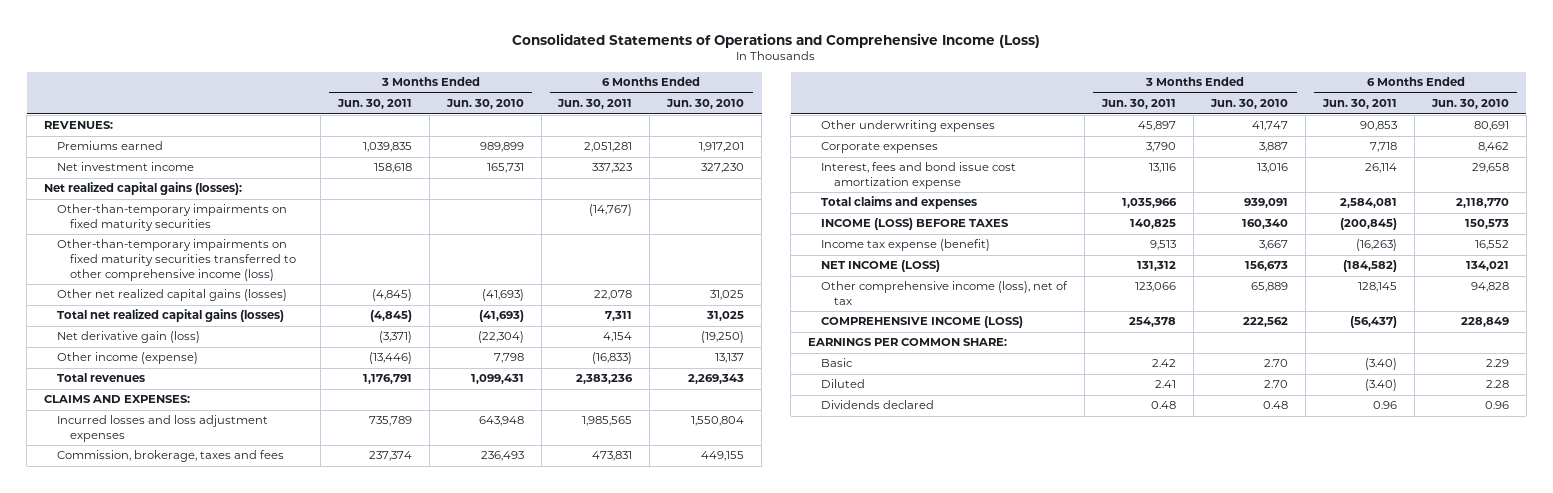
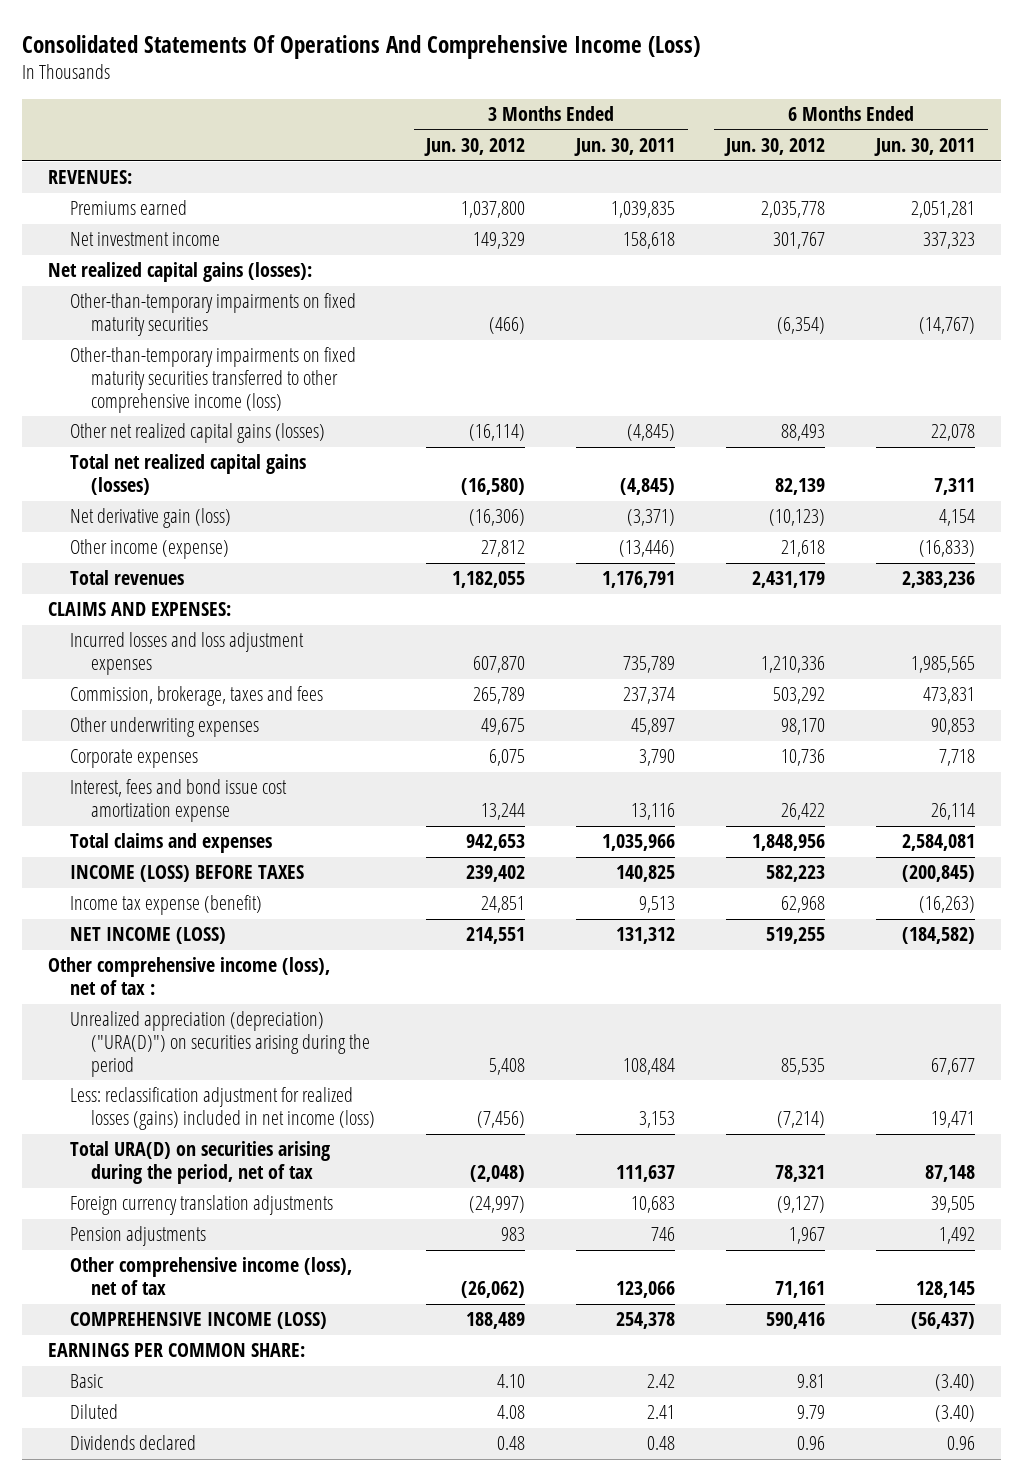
- Consolidated Statements of Operations and Comprehensive Income (Loss)
+ Consolidated Statements Of Operations And Comprehensive Income (Loss)
- | 3 Months Ended Jun. 30, 2011 | 3 Months Ended Jun. 30, 2010 | 6 Months Ended Jun. 30, 2011 | 6 Months Ended Jun. 30, 2010
+ | 3 Months Ended Jun. 30, 2012 | 3 Months Ended Jun. 30, 2011 | 6 Months Ended Jun. 30, 2012 | 6 Months Ended Jun. 30, 2011
+ Other comprehensive income (loss), net of tax :
+ Unrealized appreciation (depreciation) ("URA(D)") on securities arising during the period | 5,408 | 108,484 | 85,535 | 67,677
+ Less: reclassification adjustment for realized losses (gains) included in net income (loss) | (7,456) | 3,153 | (7,214) | 19,471
+ Total URA(D) on securities arising during the period, net of tax | (2,048) | 111,637 | 78,321 | 87,148
+ Foreign currency translation adjustments | (24,997) | 10,683 | (9,127) | 39,505
+ Pension adjustments | 983 | 746 | 1,967 | 1,492

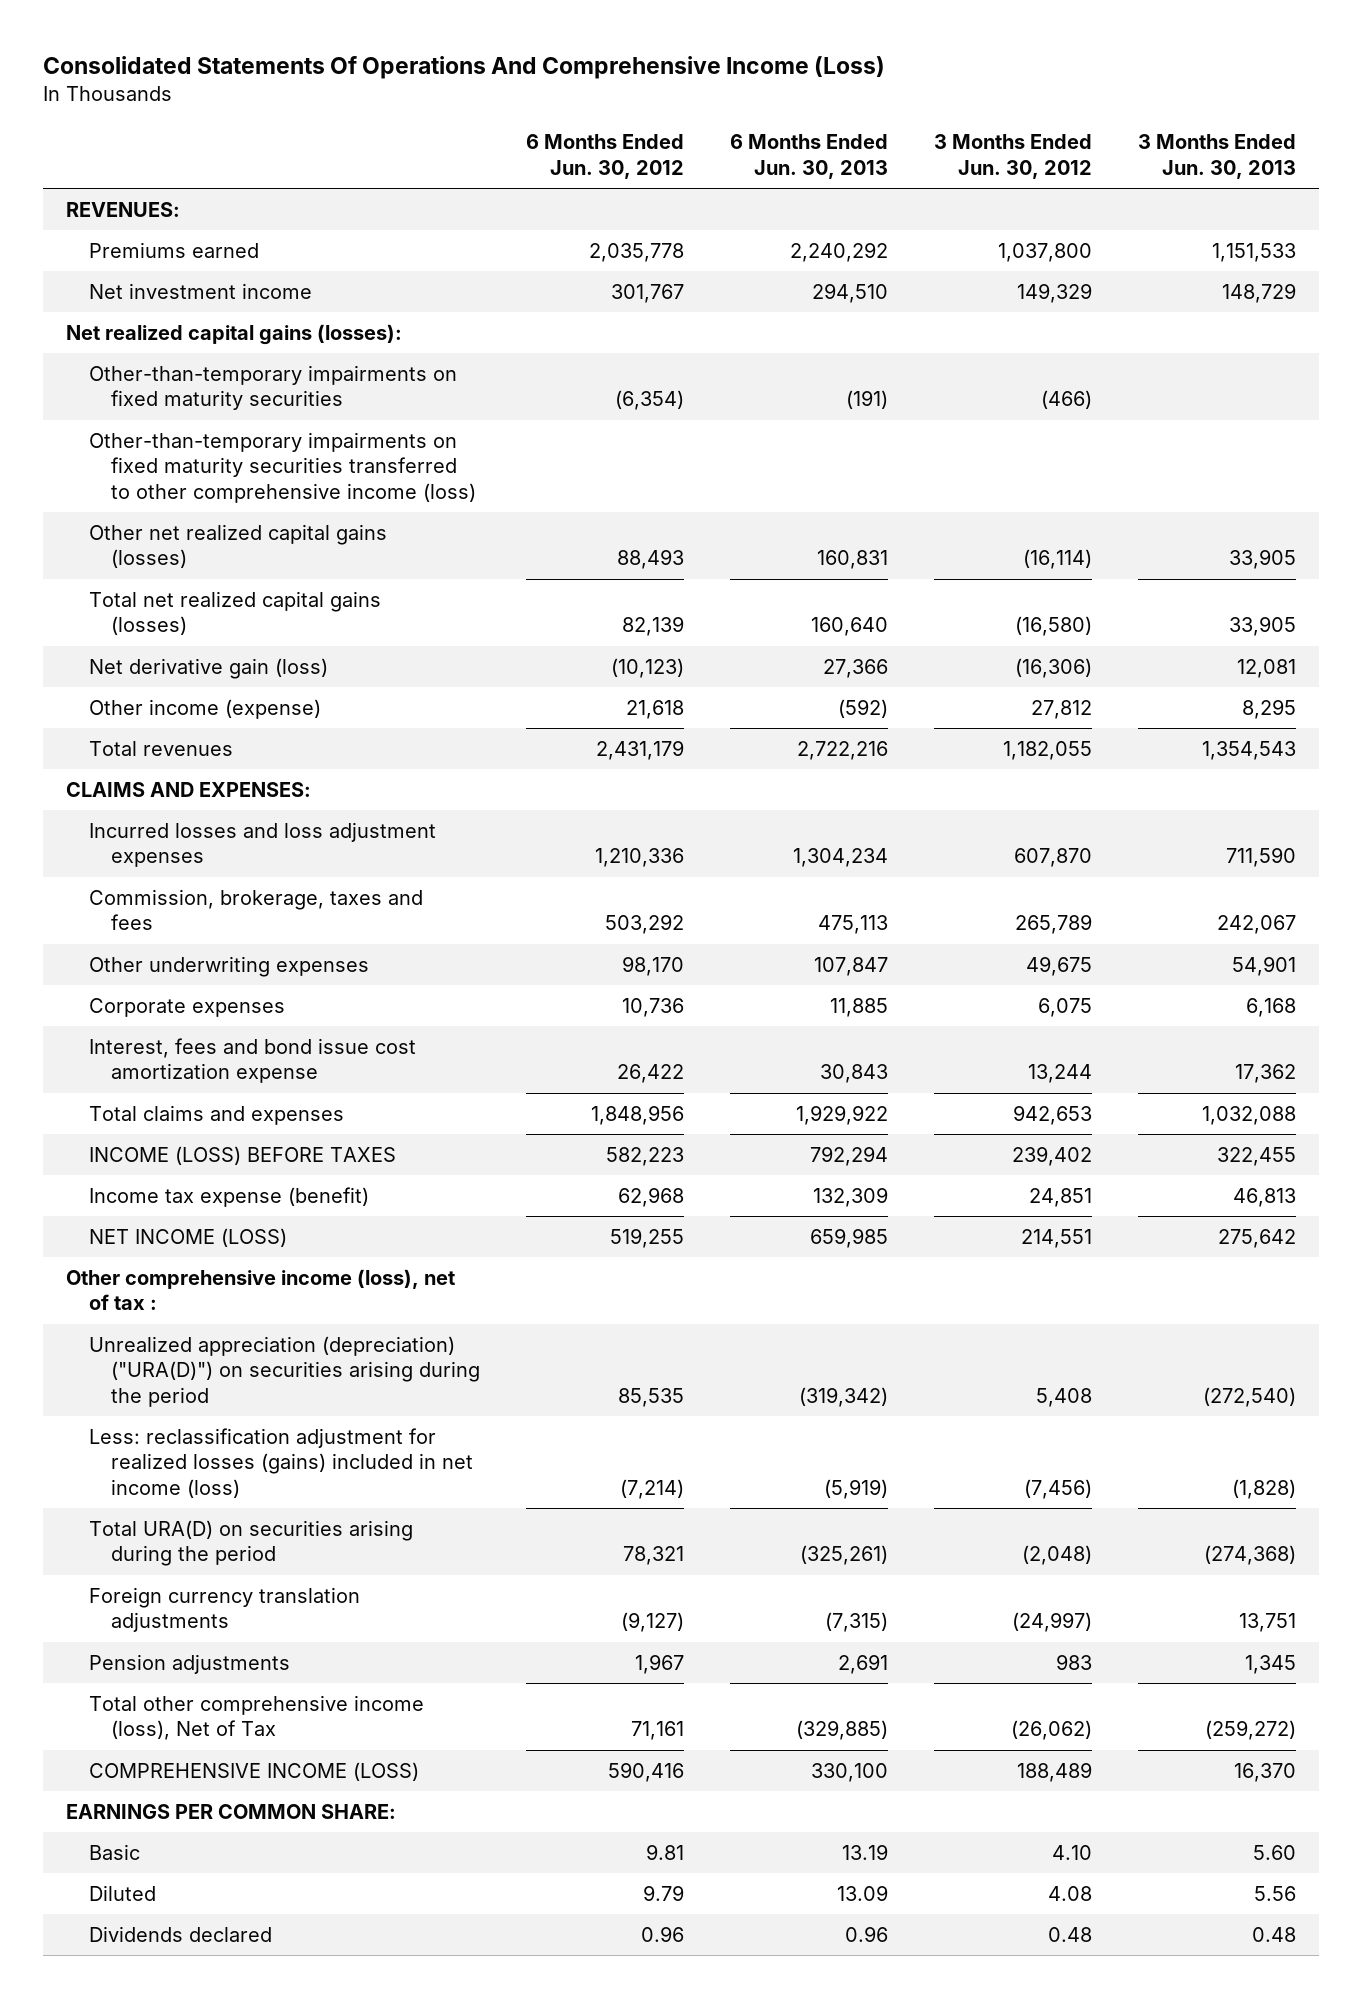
- | 3 Months Ended Jun. 30, 2012 | 3 Months Ended Jun. 30, 2011 | 6 Months Ended Jun. 30, 2012 | 6 Months Ended Jun. 30, 2011
+ | 6 Months Ended Jun. 30, 2012 | 6 Months Ended Jun. 30, 2013 | 3 Months Ended Jun. 30, 2012 | 3 Months Ended Jun. 30, 2013
- Total URA(D) on securities arising during the period, net of tax | (2,048) | 111,637 | 78,321 | 87,148
+ Total URA(D) on securities arising during the period | 78,321 | (325,261) | (2,048) | (274,368)
- Other comprehensive income (loss), net of tax | (26,062) | 123,066 | 71,161 | 128,145
+ Total other comprehensive income (loss), Net of Tax | 71,161 | (329,885) | (26,062) | (259,272)

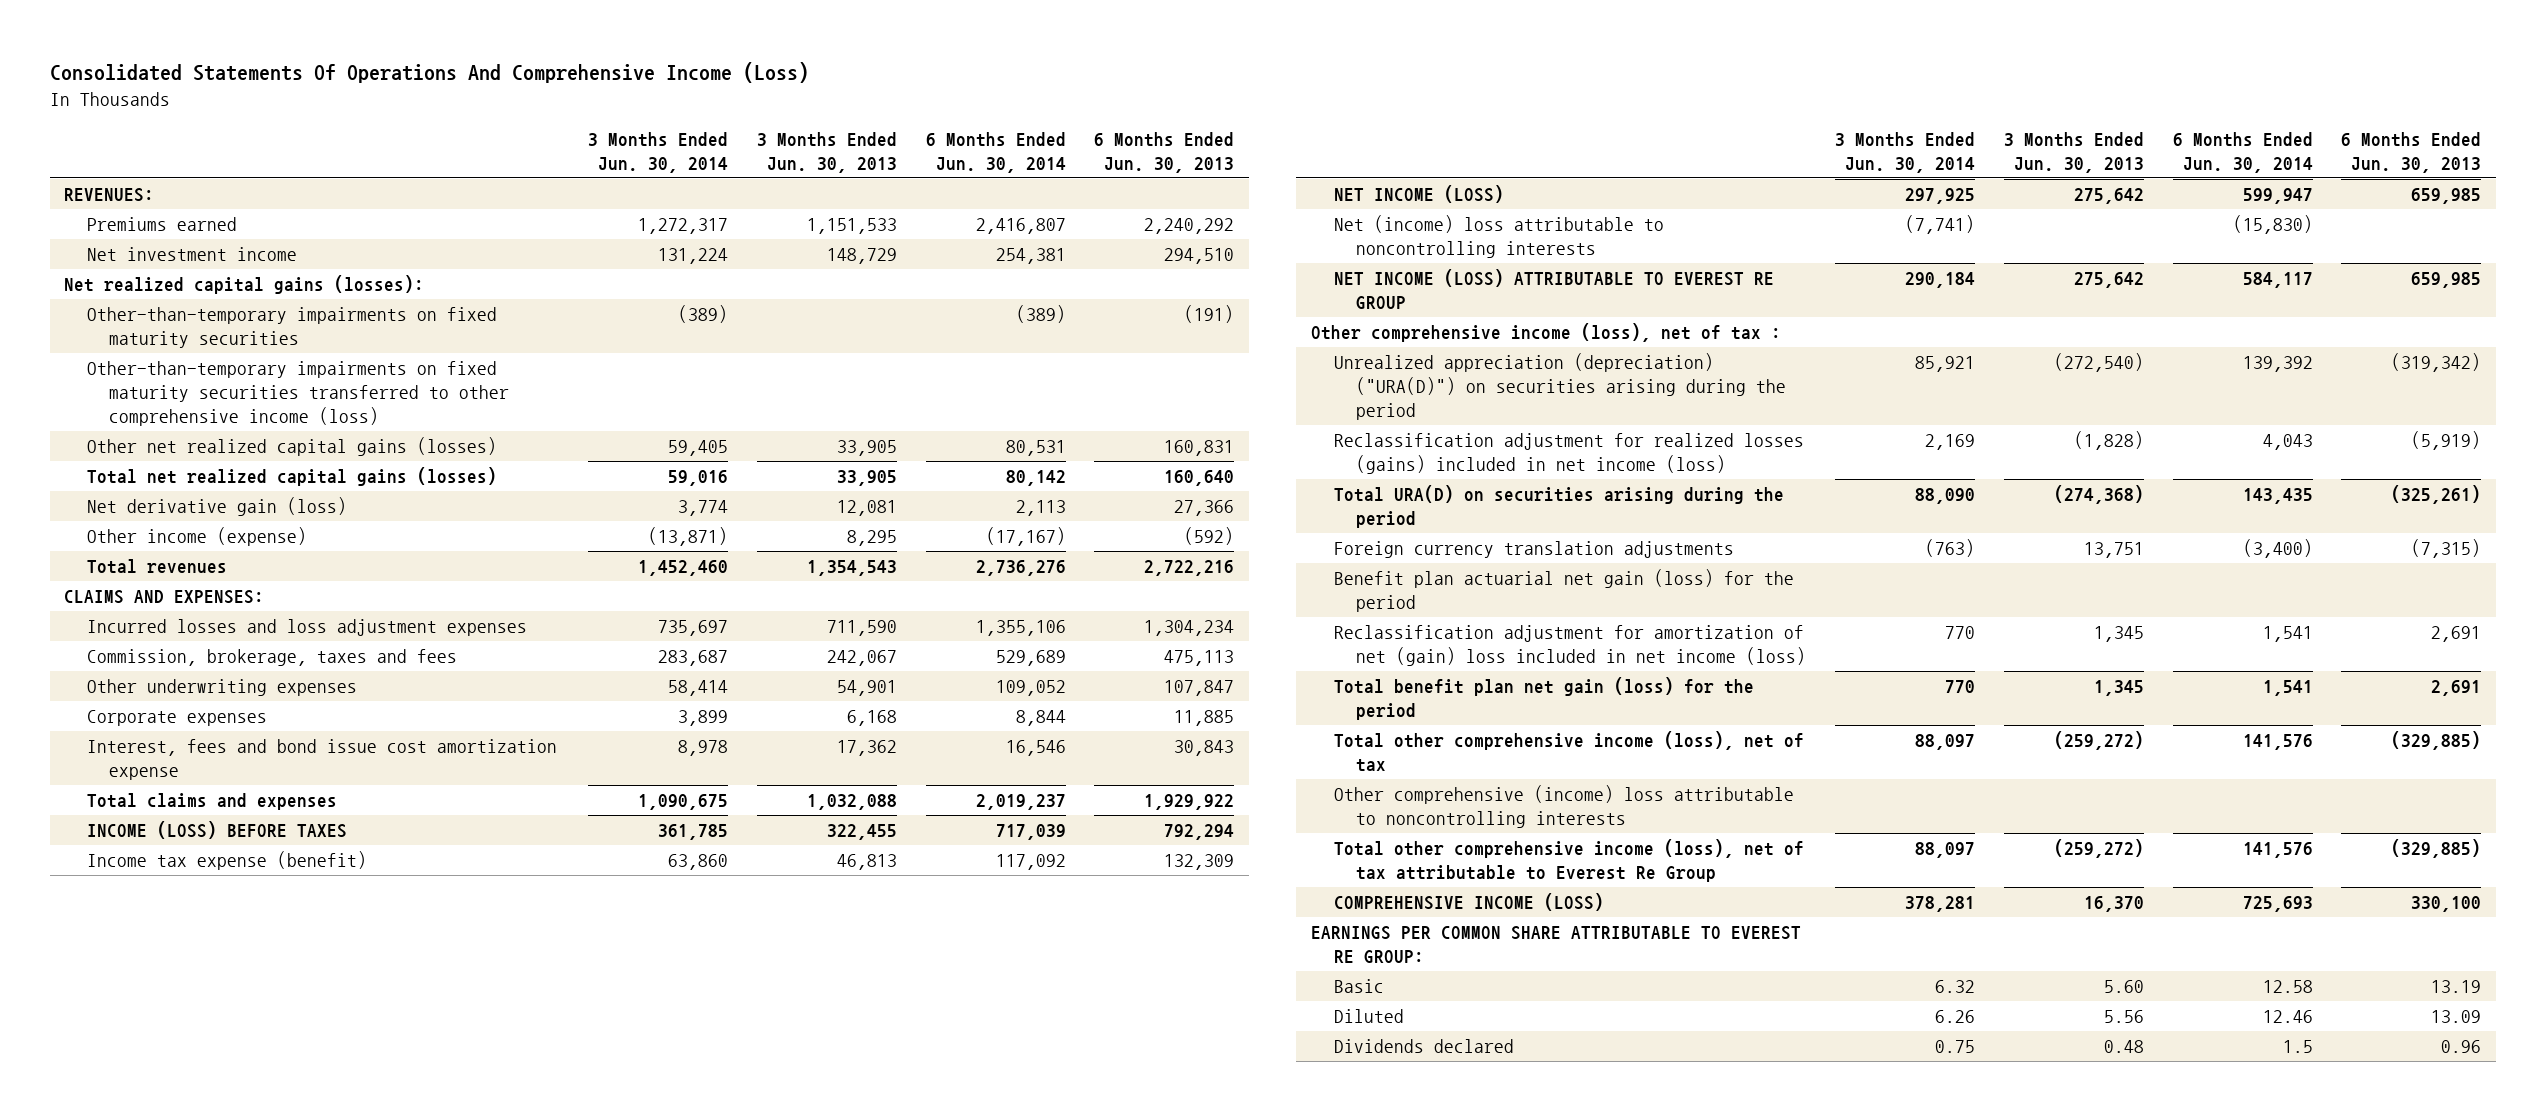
- | 6 Months Ended Jun. 30, 2012 | 6 Months Ended Jun. 30, 2013 | 3 Months Ended Jun. 30, 2012 | 3 Months Ended Jun. 30, 2013
+ | 3 Months Ended Jun. 30, 2014 | 3 Months Ended Jun. 30, 2013 | 6 Months Ended Jun. 30, 2014 | 6 Months Ended Jun. 30, 2013
+ Net (income) loss attributable to noncontrolling interests | (7,741) | | (15,830) |
+ NET INCOME (LOSS) ATTRIBUTABLE TO EVEREST RE GROUP | 290,184 | 275,642 | 584,117 | 659,985
- Less: reclassification adjustment for realized losses (gains) included in net income (loss) | (7,214) | (5,919) | (7,456) | (1,828)
+ Reclassification adjustment for realized losses (gains) included in net income (loss) | 2,169 | (1,828) | 4,043 | (5,919)
- Pension adjustments | 1,967 | 2,691 | 983 | 1,345
- Total other comprehensive income (loss), Net of Tax | 71,161 | (329,885) | (26,062) | (259,272)
+ Benefit plan actuarial net gain (loss) for the period
+ Reclassification adjustment for amortization of net (gain) loss included in net income (loss) | 770 | 1,345 | 1,541 | 2,691
+ Total benefit plan net gain (loss) for the period | 770 | 1,345 | 1,541 | 2,691
+ Total other comprehensive income (loss), net of tax | 88,097 | (259,272) | 141,576 | (329,885)
+ Other comprehensive (income) loss attributable to noncontrolling interests
+ Total other comprehensive income (loss), net of tax attributable to Everest Re Group | 88,097 | (259,272) | 141,576 | (329,885)
- EARNINGS PER COMMON SHARE:
+ EARNINGS PER COMMON SHARE ATTRIBUTABLE TO EVEREST RE GROUP:

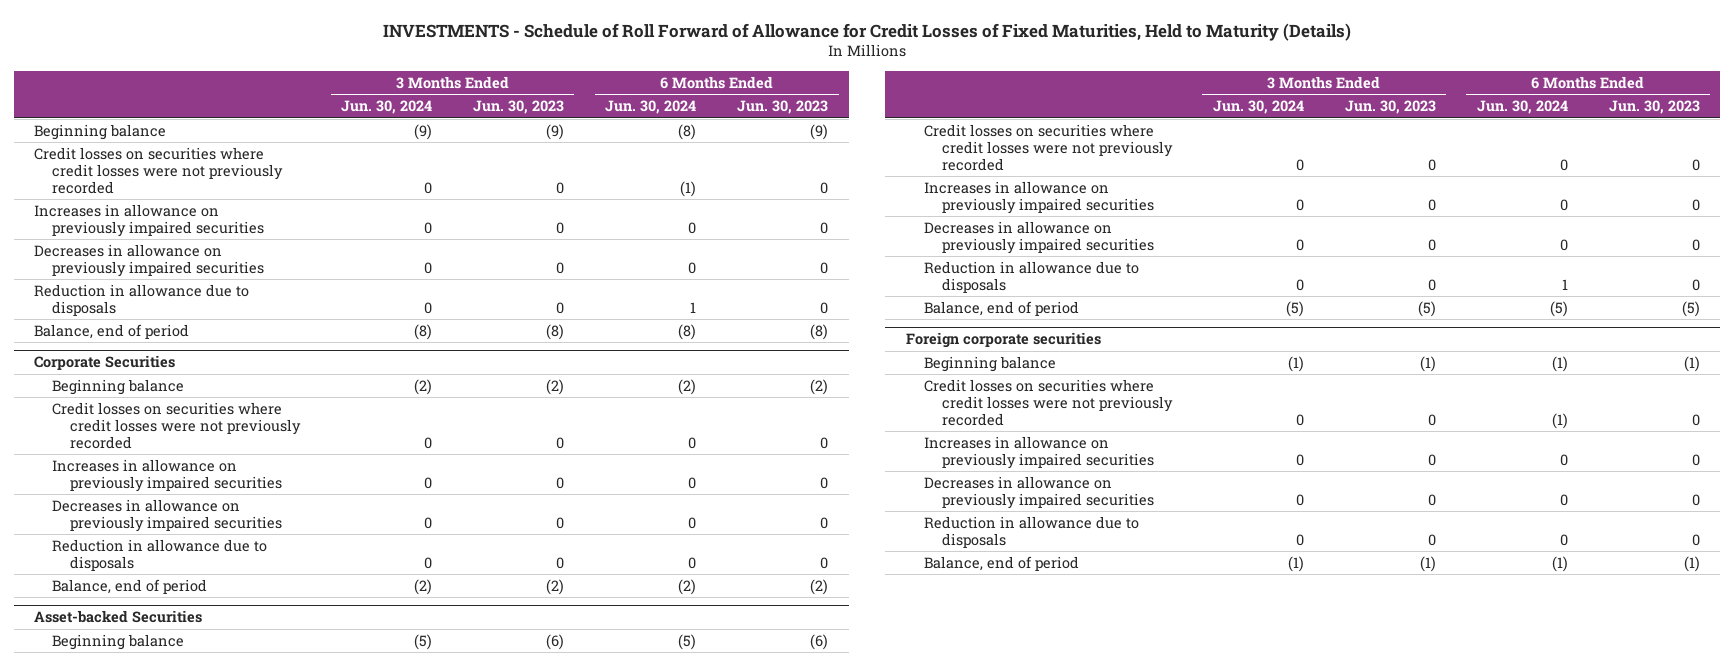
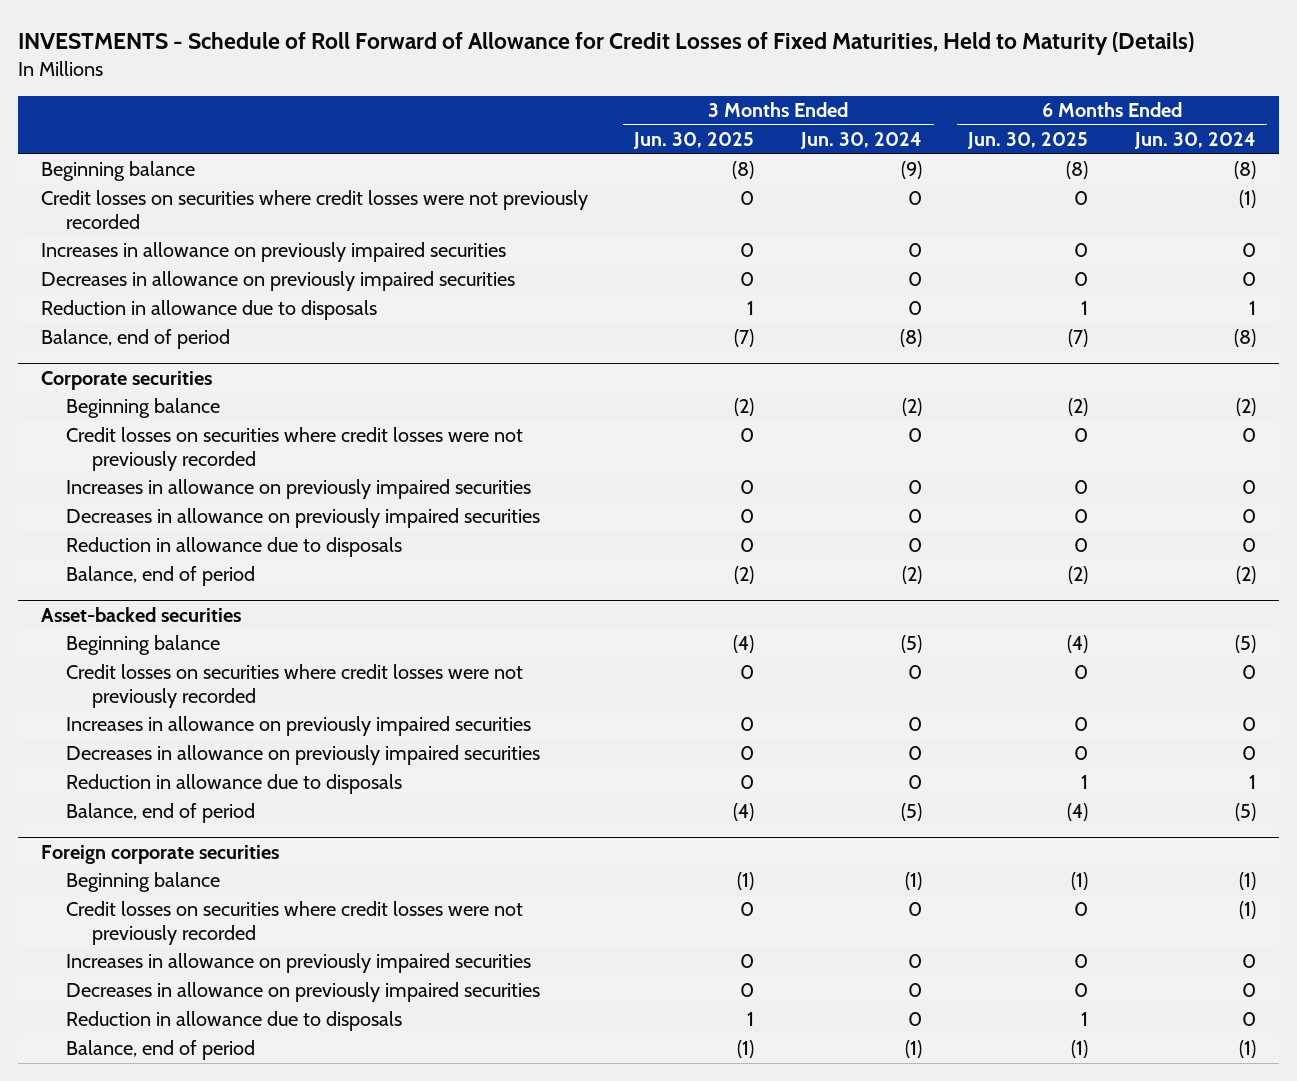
- | 3 Months Ended Jun. 30, 2024 | 3 Months Ended Jun. 30, 2023 | 6 Months Ended Jun. 30, 2024 | 6 Months Ended Jun. 30, 2023
+ | 3 Months Ended Jun. 30, 2025 | 3 Months Ended Jun. 30, 2024 | 6 Months Ended Jun. 30, 2025 | 6 Months Ended Jun. 30, 2024
- Corporate Securities
+ Corporate securities
- Asset-backed Securities
+ Asset-backed securities

